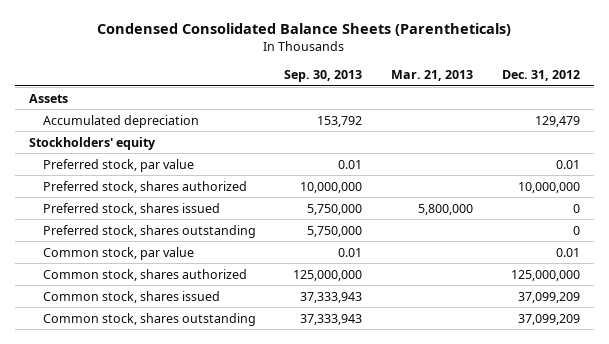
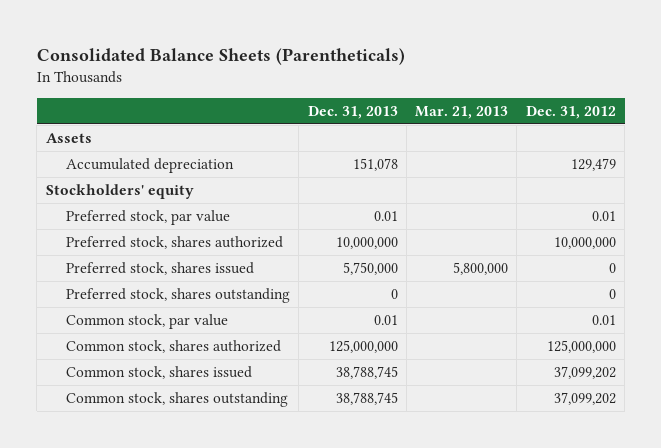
- Condensed Consolidated Balance Sheets (Parentheticals)
+ Consolidated Balance Sheets (Parentheticals)
- | Sep. 30, 2013 | Mar. 21, 2013 | Dec. 31, 2012
+ | Dec. 31, 2013 | Mar. 21, 2013 | Dec. 31, 2012
- Common stock, shares issued | 37,333,943 | | 37,099,209
- Common stock, shares outstanding | 37,333,943 | | 37,099,209
+ Common stock, shares issued | 38,788,745 | | 37,099,202
+ Common stock, shares outstanding | 38,788,745 | | 37,099,202

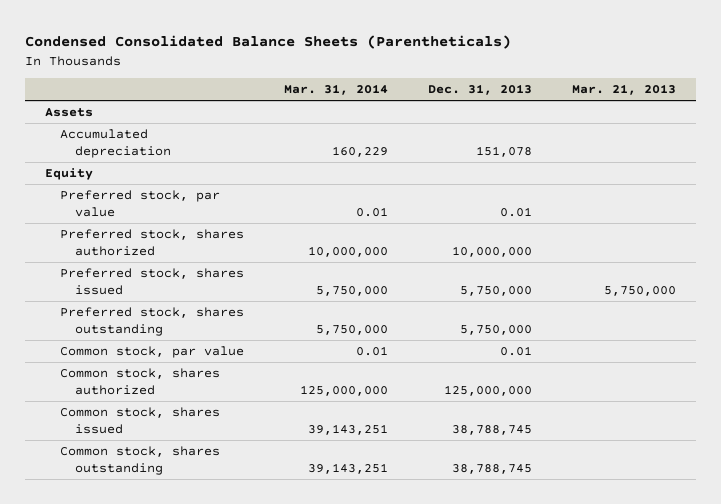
- Consolidated Balance Sheets (Parentheticals)
+ Condensed Consolidated Balance Sheets (Parentheticals)
- | Dec. 31, 2013 | Mar. 21, 2013 | Dec. 31, 2012
+ | Mar. 31, 2014 | Dec. 31, 2013 | Mar. 21, 2013
- Stockholders' equity
+ Equity
- Preferred stock, shares issued | 5,750,000 | 5,800,000 | 0
- Preferred stock, shares outstanding | 0 | | 0
+ Preferred stock, shares issued | 5,750,000 | 5,750,000 | 5,750,000
+ Preferred stock, shares outstanding | 5,750,000 | 5,750,000 |

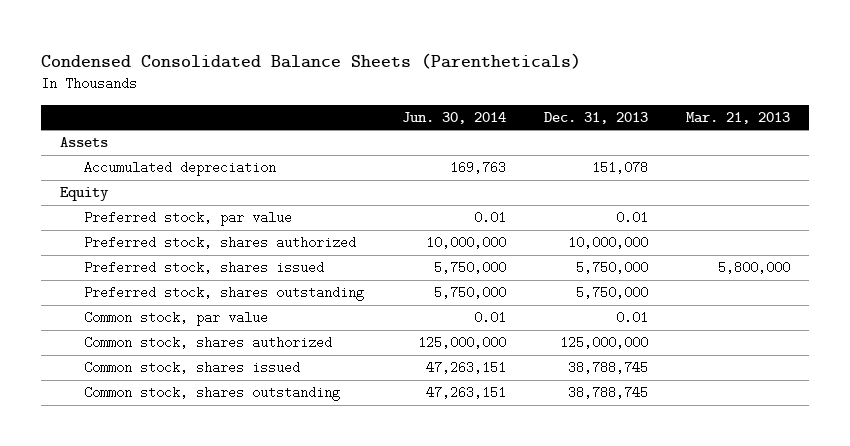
- | Mar. 31, 2014 | Dec. 31, 2013 | Mar. 21, 2013
+ | Jun. 30, 2014 | Dec. 31, 2013 | Mar. 21, 2013
- Preferred stock, shares issued | 5,750,000 | 5,750,000 | 5,750,000
+ Preferred stock, shares issued | 5,750,000 | 5,750,000 | 5,800,000

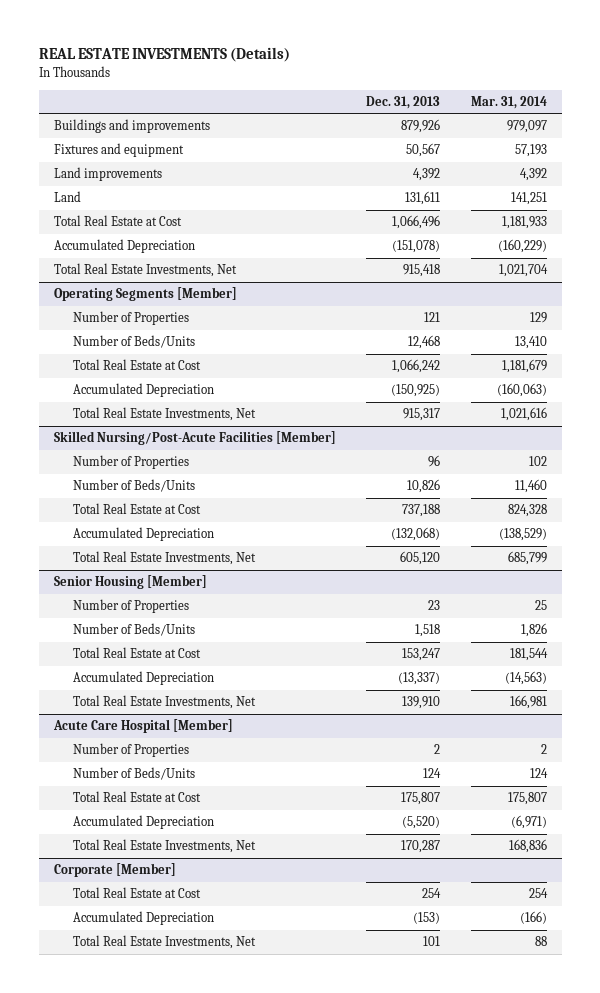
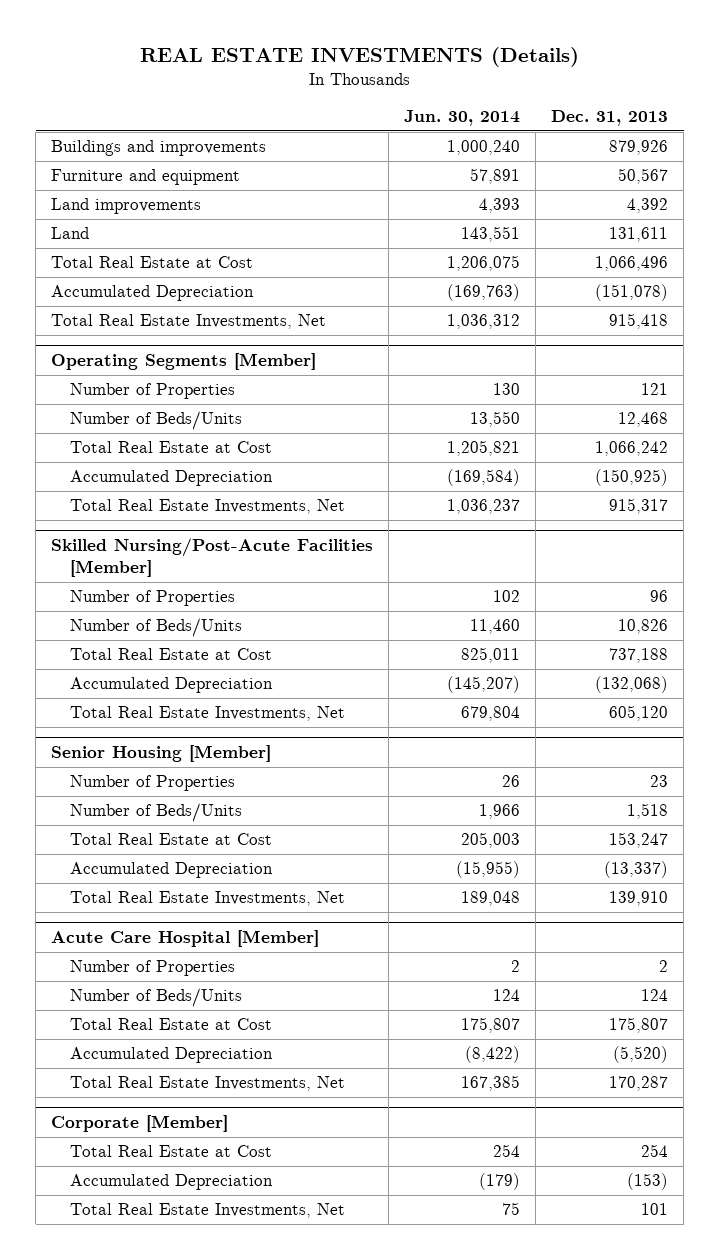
- | Dec. 31, 2013 | Mar. 31, 2014
+ | Jun. 30, 2014 | Dec. 31, 2013
- Fixtures and equipment | 50,567 | 57,193
+ Furniture and equipment | 57,891 | 50,567

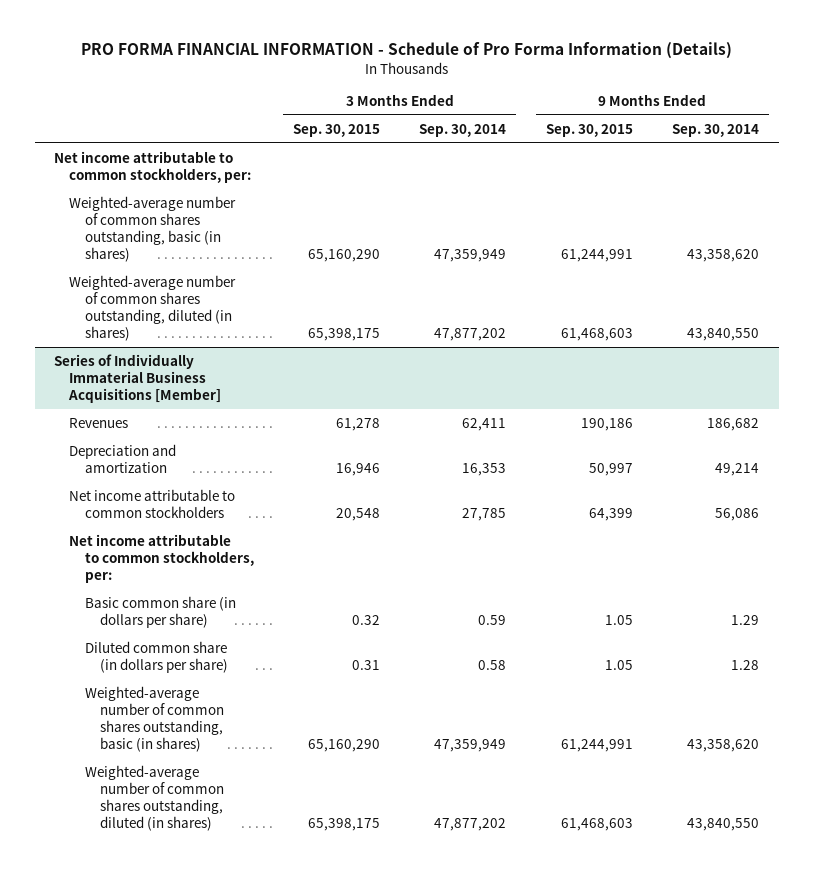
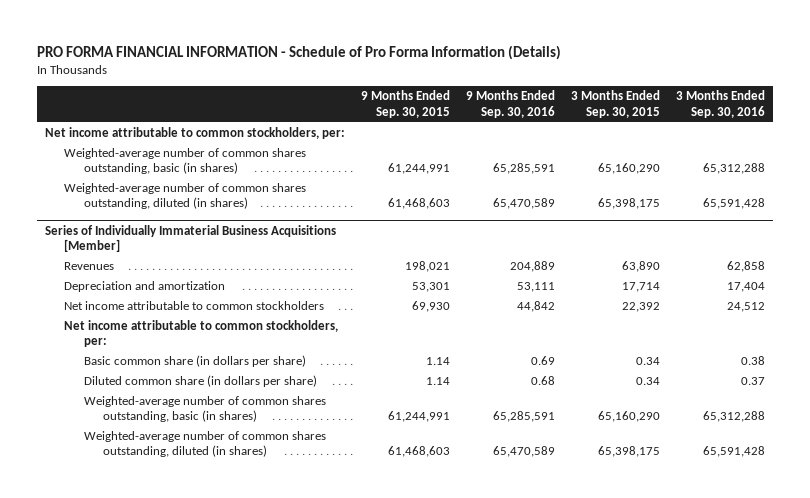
- | 3 Months Ended Sep. 30, 2015 | 3 Months Ended Sep. 30, 2014 | 9 Months Ended Sep. 30, 2015 | 9 Months Ended Sep. 30, 2014
+ | 9 Months Ended Sep. 30, 2015 | 9 Months Ended Sep. 30, 2016 | 3 Months Ended Sep. 30, 2015 | 3 Months Ended Sep. 30, 2016
@ Series of Individually Immaterial Business Acquisitions [Member]
- Revenues | 61,278 | 62,411 | 190,186 | 186,682
- Depreciation and amortization | 16,946 | 16,353 | 50,997 | 49,214
- Net income attributable to common stockholders | 20,548 | 27,785 | 64,399 | 56,086
+ Revenues | 198,021 | 204,889 | 63,890 | 62,858
+ Depreciation and amortization | 53,301 | 53,111 | 17,714 | 17,404
+ Net income attributable to common stockholders | 69,930 | 44,842 | 22,392 | 24,512
- Basic common share (in dollars per share) | 0.32 | 0.59 | 1.05 | 1.29
- Diluted common share (in dollars per share) | 0.31 | 0.58 | 1.05 | 1.28
+ Basic common share (in dollars per share) | 1.14 | 0.69 | 0.34 | 0.38
+ Diluted common share (in dollars per share) | 1.14 | 0.68 | 0.34 | 0.37

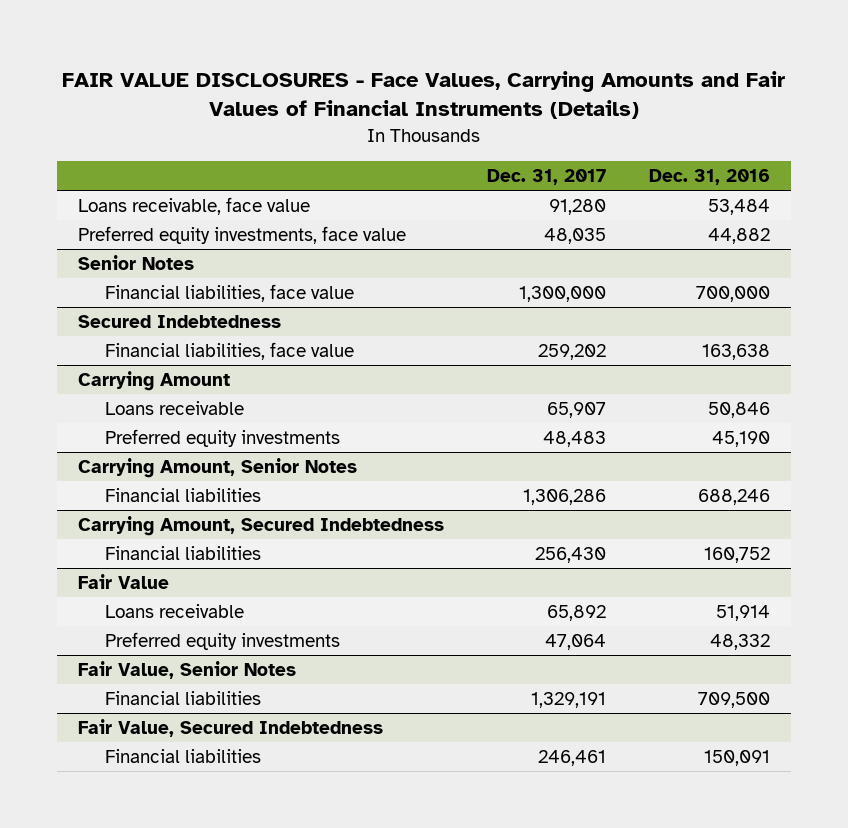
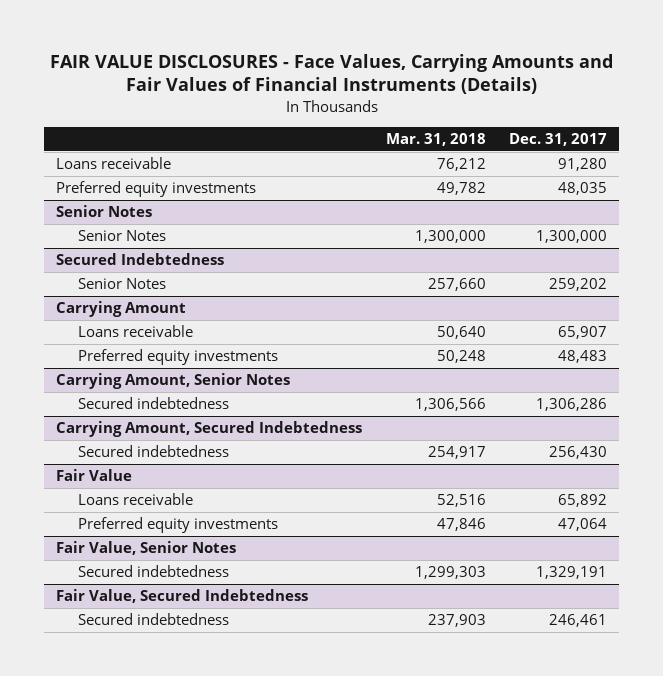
- | Dec. 31, 2017 | Dec. 31, 2016
+ | Mar. 31, 2018 | Dec. 31, 2017
- Loans receivable, face value | 91,280 | 53,484
- Preferred equity investments, face value | 48,035 | 44,882
+ Loans receivable | 76,212 | 91,280
+ Preferred equity investments | 49,782 | 48,035
@ Senior Notes
- Financial liabilities, face value | 1,300,000 | 700,000
+ Senior Notes | 1,300,000 | 1,300,000
@ Secured Indebtedness
- Financial liabilities, face value | 259,202 | 163,638
+ Senior Notes | 257,660 | 259,202
@ Carrying Amount, Senior Notes
- Financial liabilities | 1,306,286 | 688,246
+ Secured indebtedness | 1,306,566 | 1,306,286
@ Carrying Amount, Secured Indebtedness
- Financial liabilities | 256,430 | 160,752
+ Secured indebtedness | 254,917 | 256,430
@ Fair Value, Senior Notes
- Financial liabilities | 1,329,191 | 709,500
+ Secured indebtedness | 1,299,303 | 1,329,191
@ Fair Value, Secured Indebtedness
- Financial liabilities | 246,461 | 150,091
+ Secured indebtedness | 237,903 | 246,461

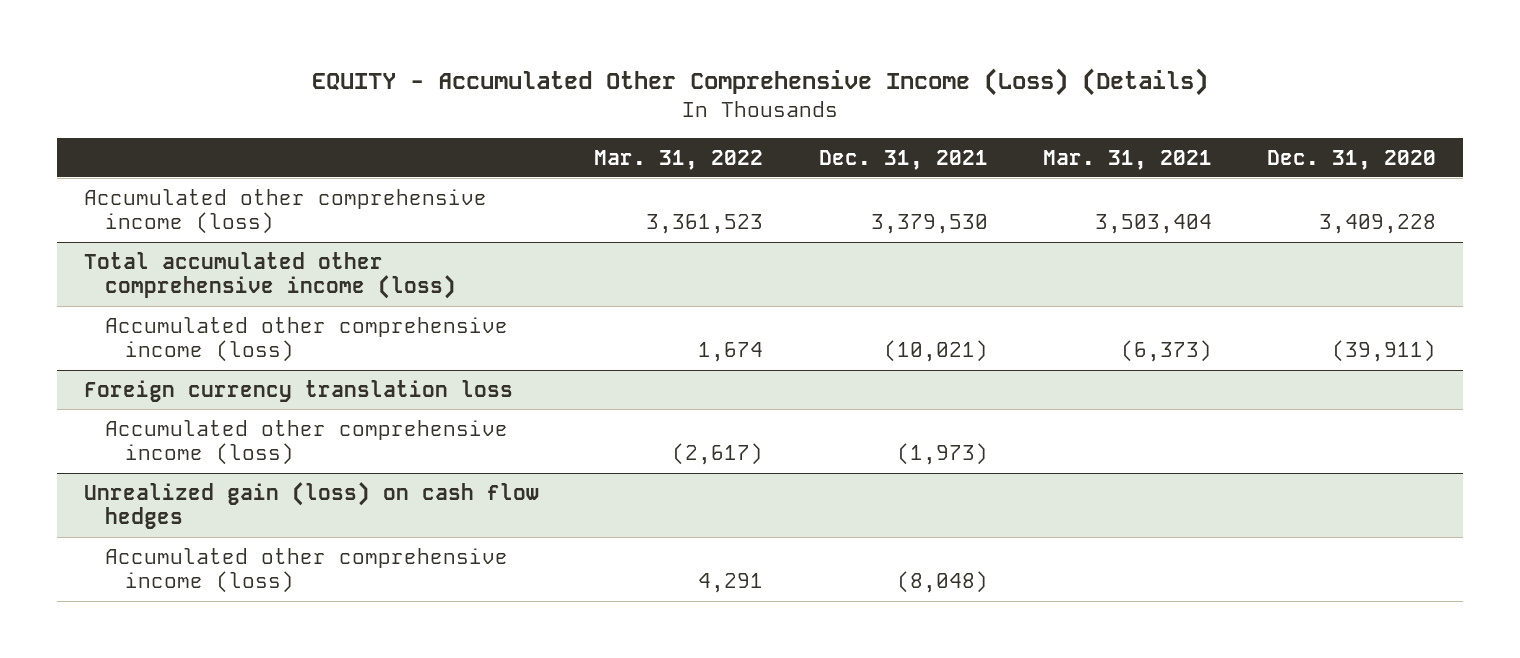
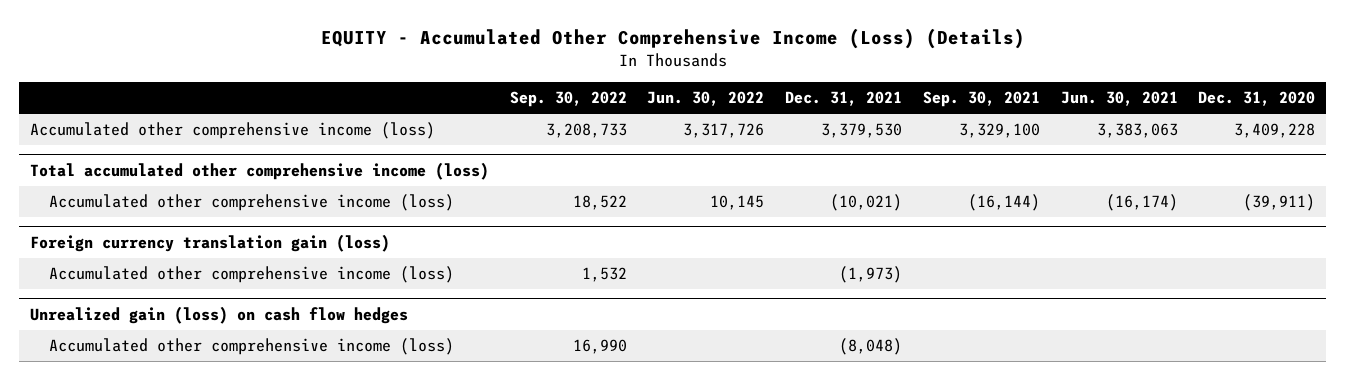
- | Mar. 31, 2022 | Dec. 31, 2021 | Mar. 31, 2021 | Dec. 31, 2020
+ | Sep. 30, 2022 | Jun. 30, 2022 | Dec. 31, 2021 | Sep. 30, 2021 | Jun. 30, 2021 | Dec. 31, 2020
- Foreign currency translation loss
+ Foreign currency translation gain (loss)

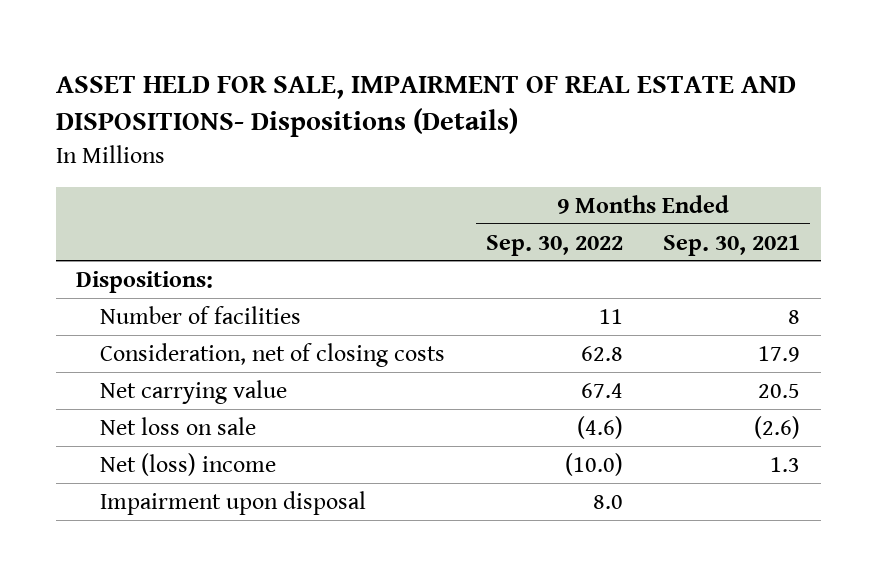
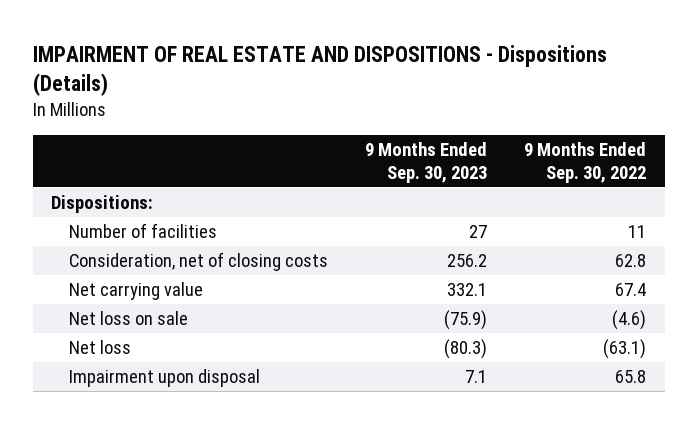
- ASSET HELD FOR SALE, IMPAIRMENT OF REAL ESTATE AND DISPOSITIONS- Dispositions (Details)
+ IMPAIRMENT OF REAL ESTATE AND DISPOSITIONS - Dispositions (Details)
- | 9 Months Ended Sep. 30, 2022 | 9 Months Ended Sep. 30, 2021
+ | 9 Months Ended Sep. 30, 2023 | 9 Months Ended Sep. 30, 2022
- Net (loss) income | (10.0) | 1.3
- Impairment upon disposal | 8.0 |
+ Net loss | (80.3) | (63.1)
+ Impairment upon disposal | 7.1 | 65.8

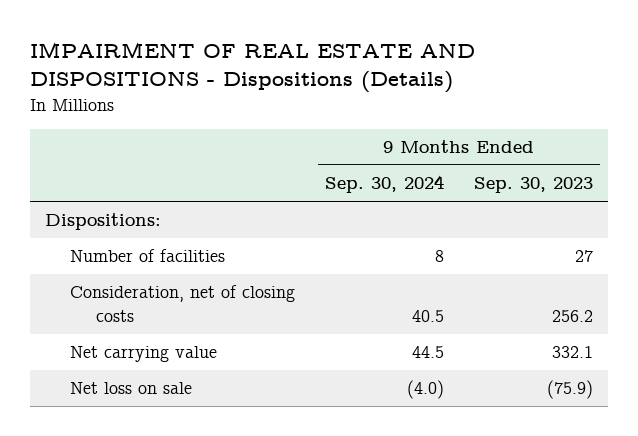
- | 9 Months Ended Sep. 30, 2023 | 9 Months Ended Sep. 30, 2022
+ | 9 Months Ended Sep. 30, 2024 | 9 Months Ended Sep. 30, 2023
- Net loss | (80.3) | (63.1)
- Impairment upon disposal | 7.1 | 65.8

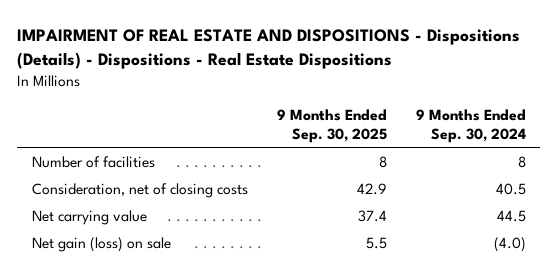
- IMPAIRMENT OF REAL ESTATE AND DISPOSITIONS - Dispositions (Details)
+ IMPAIRMENT OF REAL ESTATE AND DISPOSITIONS - Dispositions (Details) - Dispositions - Real Estate Dispositions
- | 9 Months Ended Sep. 30, 2024 | 9 Months Ended Sep. 30, 2023
+ | 9 Months Ended Sep. 30, 2025 | 9 Months Ended Sep. 30, 2024
- Dispositions:
- Net loss on sale | (4.0) | (75.9)
+ Net gain (loss) on sale | 5.5 | (4.0)

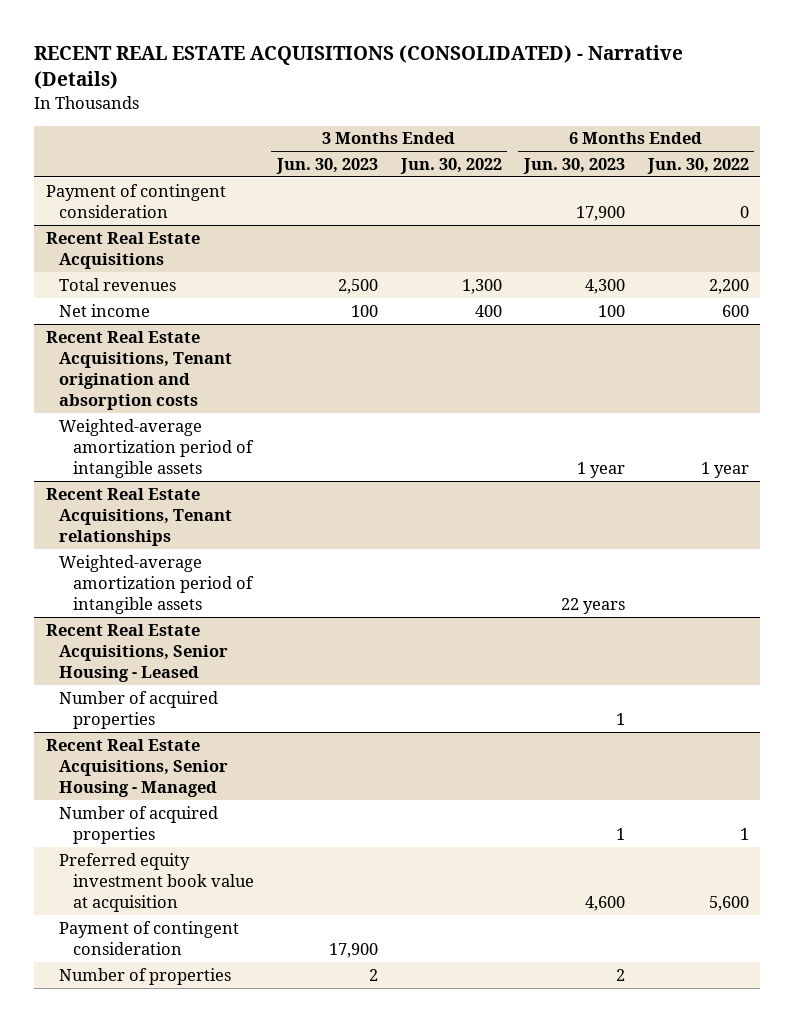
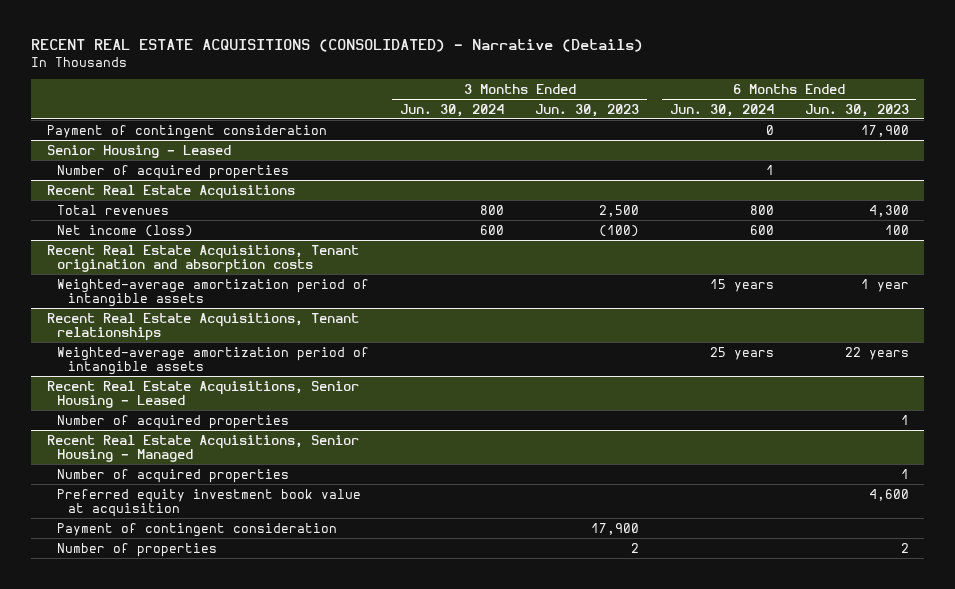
- | 3 Months Ended Jun. 30, 2023 | 3 Months Ended Jun. 30, 2022 | 6 Months Ended Jun. 30, 2023 | 6 Months Ended Jun. 30, 2022
+ | 3 Months Ended Jun. 30, 2024 | 3 Months Ended Jun. 30, 2023 | 6 Months Ended Jun. 30, 2024 | 6 Months Ended Jun. 30, 2023
+ Senior Housing - Leased
+ Number of acquired properties | | | 1 |
@ Recent Real Estate Acquisitions
- Net income | 100 | 400 | 100 | 600
+ Net income (loss) | 600 | (100) | 600 | 100

